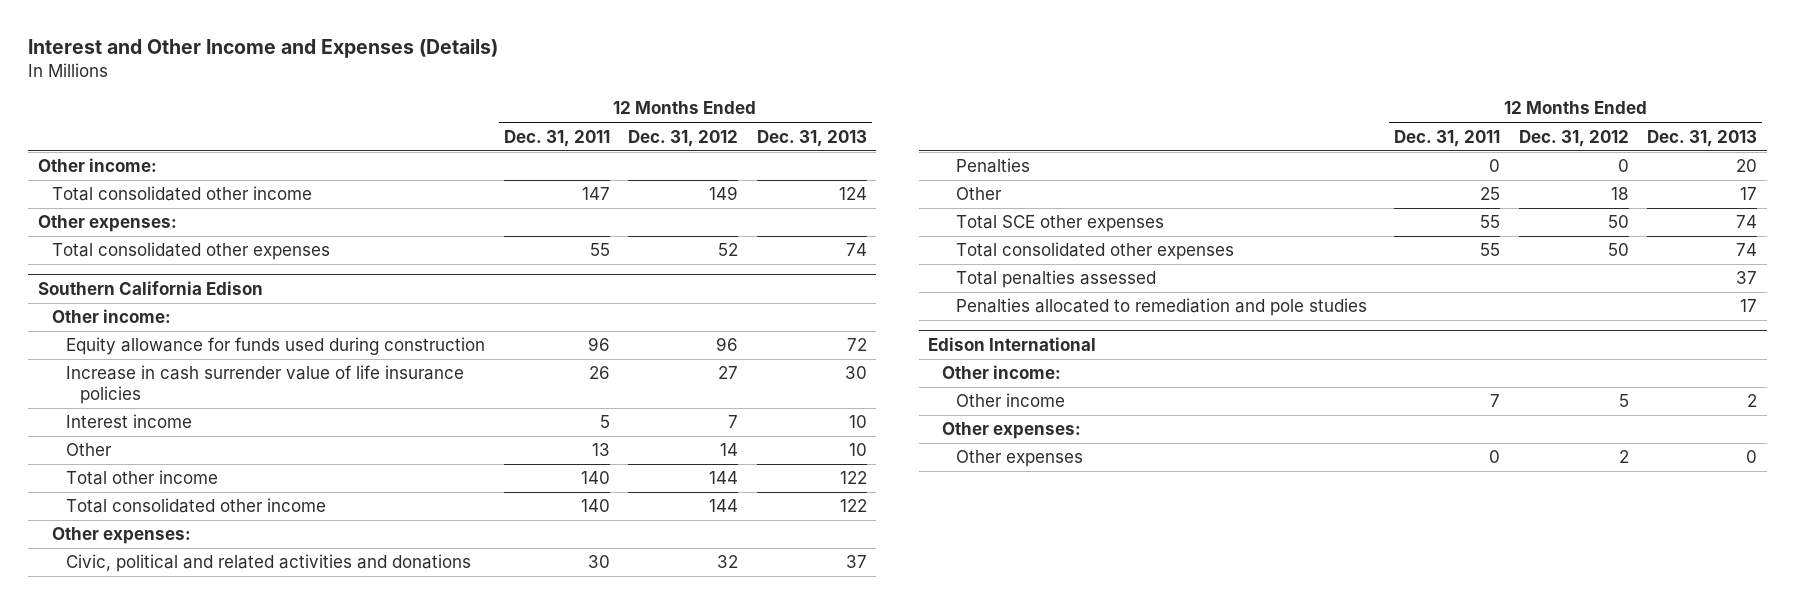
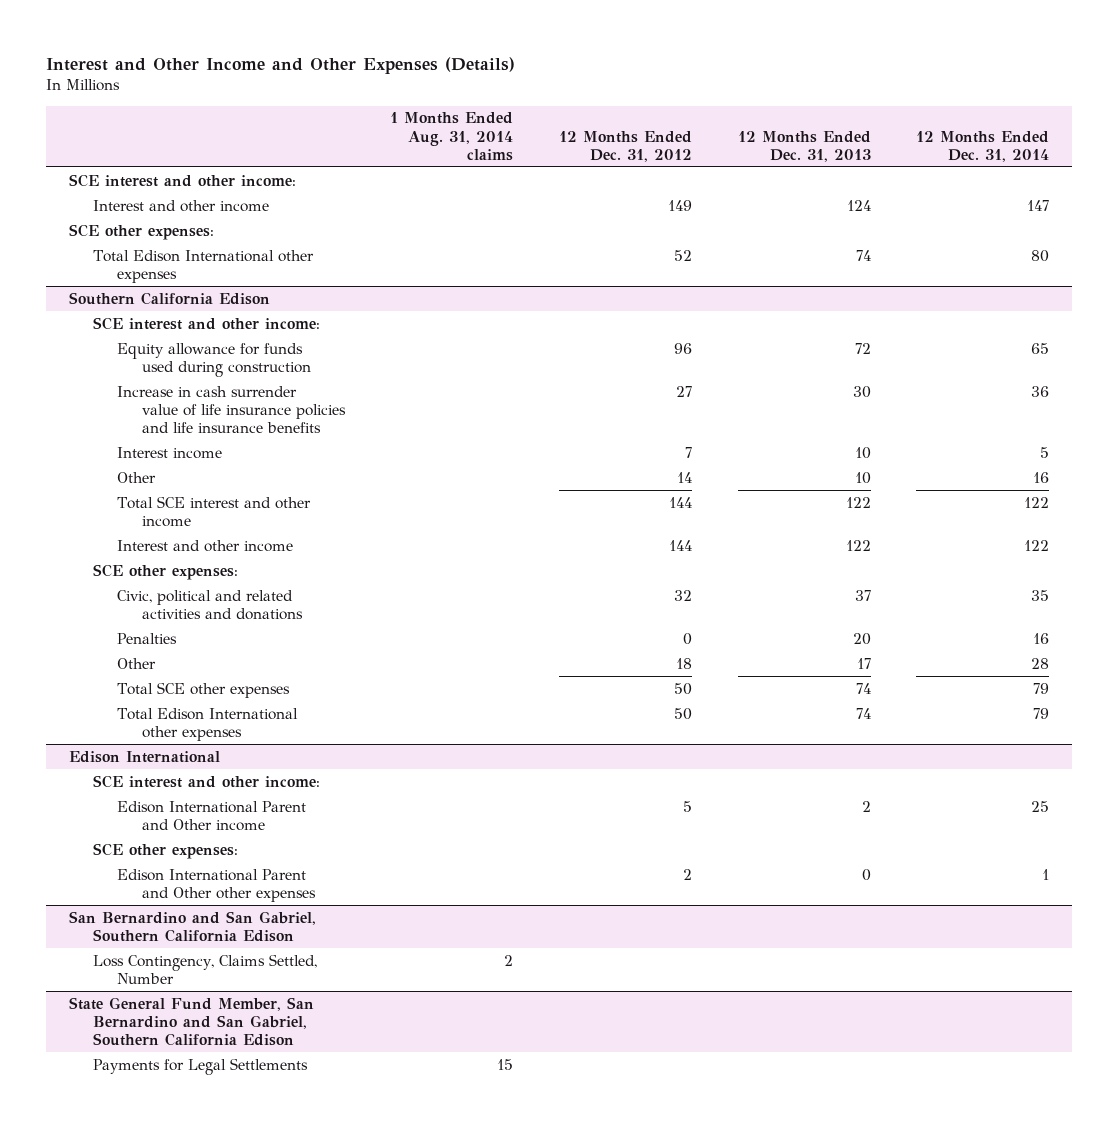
- Interest and Other Income and Expenses (Details)
+ Interest and Other Income and Other Expenses (Details)
- | 12 Months Ended Dec. 31, 2011 | 12 Months Ended Dec. 31, 2012 | 12 Months Ended Dec. 31, 2013
+ | 1 Months Ended Aug. 31, 2014 claims | 12 Months Ended Dec. 31, 2012 | 12 Months Ended Dec. 31, 2013 | 12 Months Ended Dec. 31, 2014
- Other income:
- Total consolidated other income | 147 | 149 | 124
- Other expenses:
- Total consolidated other expenses | 55 | 52 | 74
+ SCE interest and other income:
+ Interest and other income | | 149 | 124 | 147
+ SCE other expenses:
+ Total Edison International other expenses | | 52 | 74 | 80
@ Southern California Edison
- Other income:
+ SCE interest and other income:
- Increase in cash surrender value of life insurance policies | 26 | 27 | 30
+ Increase in cash surrender value of life insurance policies and life insurance benefits | | 27 | 30 | 36
- Total other income | 140 | 144 | 122
- Total consolidated other income | 140 | 144 | 122
- Other expenses:
+ Total SCE interest and other income | | 144 | 122 | 122
+ Interest and other income | | 144 | 122 | 122
+ SCE other expenses:
- Total consolidated other expenses | 55 | 50 | 74
- Total penalties assessed | | | 37
- Penalties allocated to remediation and pole studies | | | 17
+ Total Edison International other expenses | | 50 | 74 | 79
@ Edison International
- Other income:
- Other income | 7 | 5 | 2
- Other expenses:
- Other expenses | 0 | 2 | 0
+ SCE interest and other income:
+ Edison International Parent and Other income | | 5 | 2 | 25
+ SCE other expenses:
+ Edison International Parent and Other other expenses | | 2 | 0 | 1
+ San Bernardino and San Gabriel, Southern California Edison
+ Loss Contingency, Claims Settled, Number | 2 | | |
+ State General Fund Member, San Bernardino and San Gabriel, Southern California Edison
+ Payments for Legal Settlements | 15 | | |

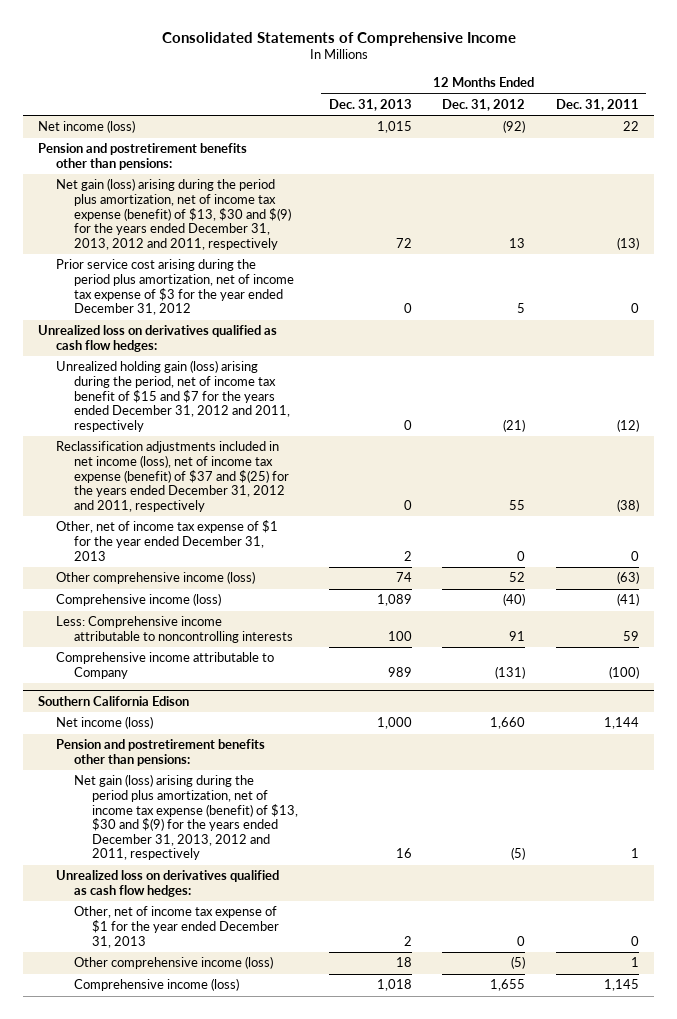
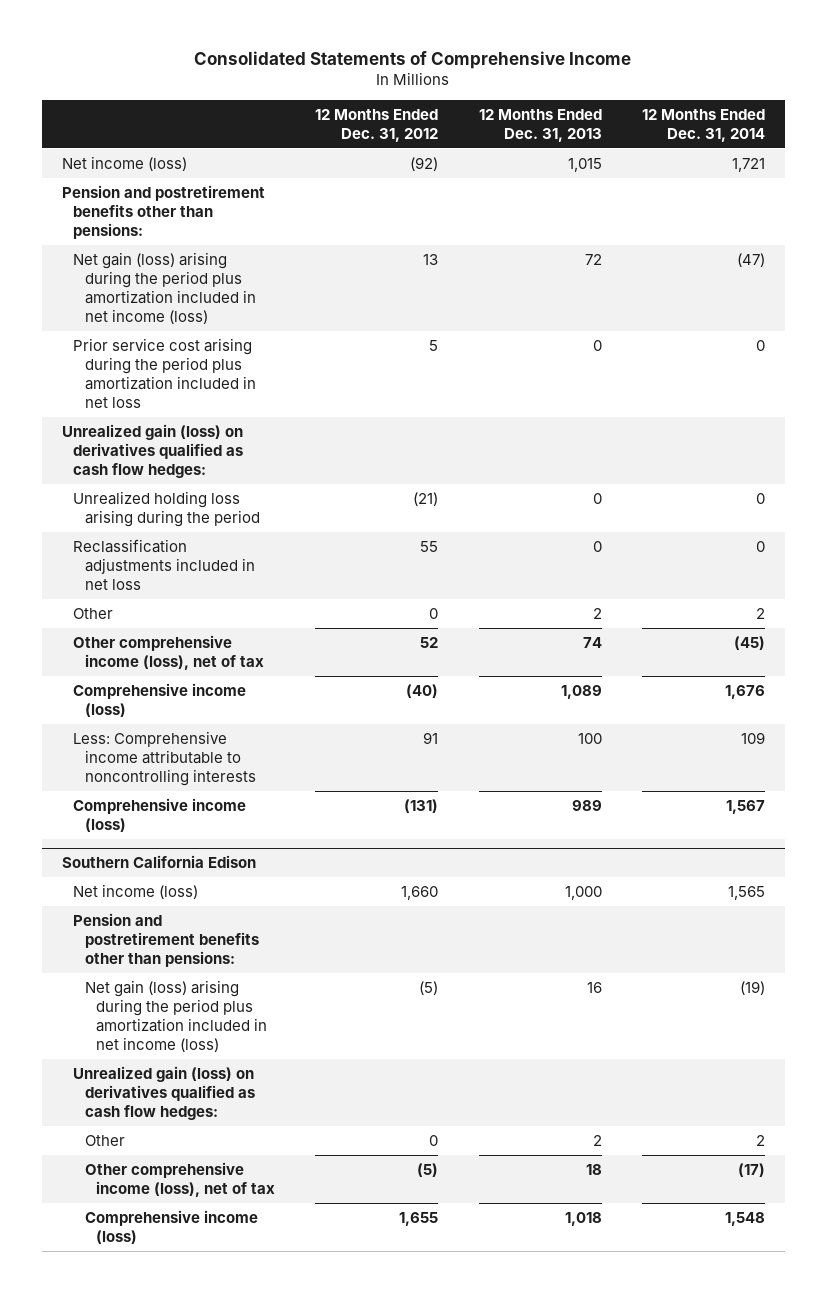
- | 12 Months Ended Dec. 31, 2013 | 12 Months Ended Dec. 31, 2012 | 12 Months Ended Dec. 31, 2011
+ | 12 Months Ended Dec. 31, 2012 | 12 Months Ended Dec. 31, 2013 | 12 Months Ended Dec. 31, 2014
- Net gain (loss) arising during the period plus amortization, net of income tax expense (benefit) of $13, $30 and $(9) for the years ended December 31, 2013, 2012 and 2011, respectively | 72 | 13 | (13)
- Prior service cost arising during the period plus amortization, net of income tax expense of $3 for the year ended December 31, 2012 | 0 | 5 | 0
- Unrealized loss on derivatives qualified as cash flow hedges:
- Unrealized holding gain (loss) arising during the period, net of income tax benefit of $15 and $7 for the years ended December 31, 2012 and 2011, respectively | 0 | (21) | (12)
- Reclassification adjustments included in net income (loss), net of income tax expense (benefit) of $37 and $(25) for the years ended December 31, 2012 and 2011, respectively | 0 | 55 | (38)
- Other, net of income tax expense of $1 for the year ended December 31, 2013 | 2 | 0 | 0
- Other comprehensive income (loss) | 74 | 52 | (63)
+ Net gain (loss) arising during the period plus amortization included in net income (loss) | 13 | 72 | (47)
+ Prior service cost arising during the period plus amortization included in net loss | 5 | 0 | 0
+ Unrealized gain (loss) on derivatives qualified as cash flow hedges:
+ Unrealized holding loss arising during the period | (21) | 0 | 0
+ Reclassification adjustments included in net loss | 55 | 0 | 0
+ Other | 0 | 2 | 2
+ Other comprehensive income (loss), net of tax | 52 | 74 | (45)
- Comprehensive income attributable to Company | 989 | (131) | (100)
+ Comprehensive income (loss) | (131) | 989 | 1,567
@ Southern California Edison
- Net gain (loss) arising during the period plus amortization, net of income tax expense (benefit) of $13, $30 and $(9) for the years ended December 31, 2013, 2012 and 2011, respectively | 16 | (5) | 1
- Unrealized loss on derivatives qualified as cash flow hedges:
- Other, net of income tax expense of $1 for the year ended December 31, 2013 | 2 | 0 | 0
- Other comprehensive income (loss) | 18 | (5) | 1
+ Net gain (loss) arising during the period plus amortization included in net income (loss) | (5) | 16 | (19)
+ Unrealized gain (loss) on derivatives qualified as cash flow hedges:
+ Other | 0 | 2 | 2
+ Other comprehensive income (loss), net of tax | (5) | 18 | (17)

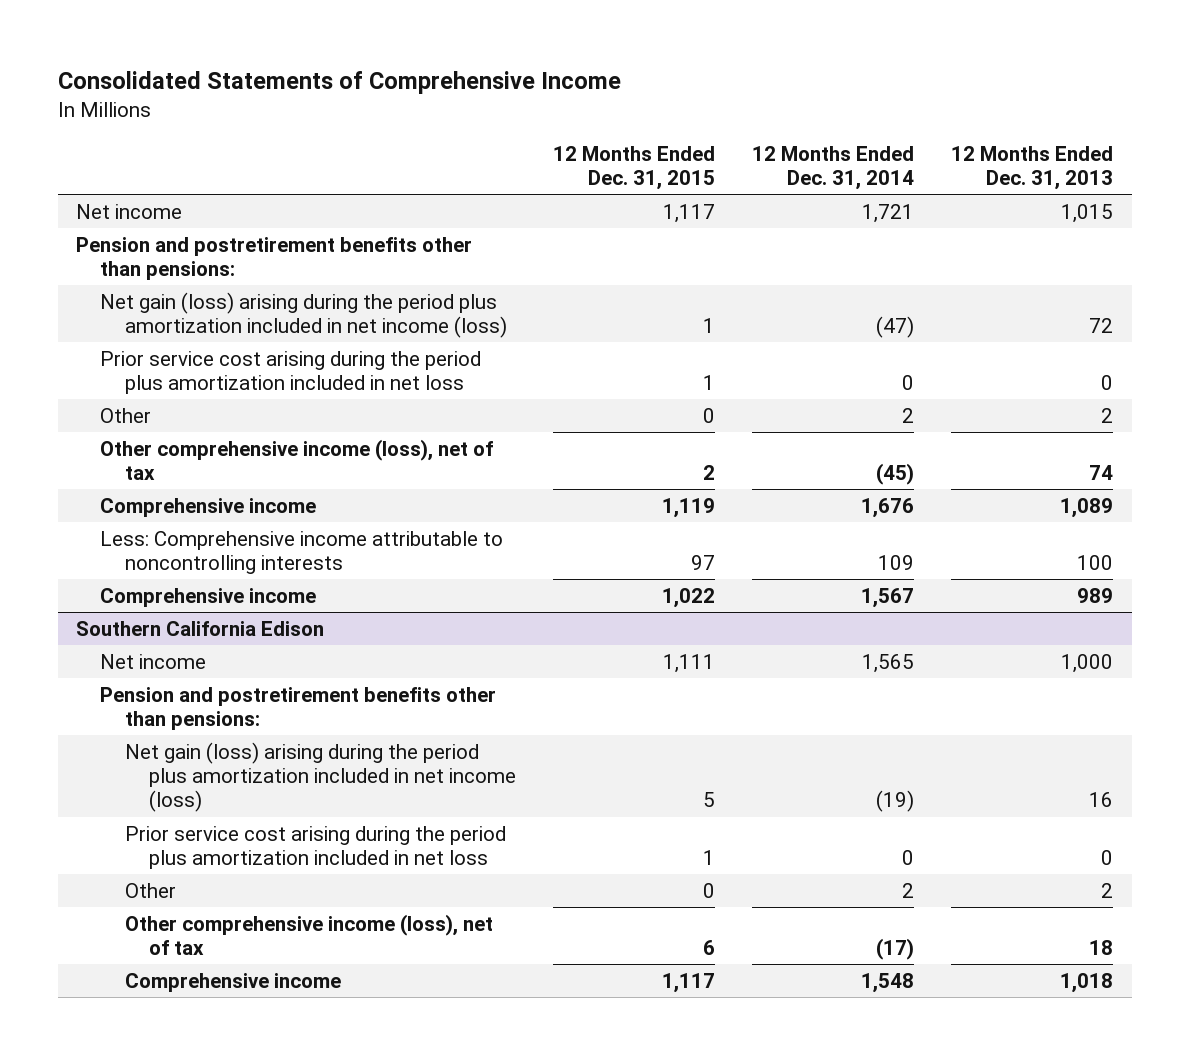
- | 12 Months Ended Dec. 31, 2012 | 12 Months Ended Dec. 31, 2013 | 12 Months Ended Dec. 31, 2014
+ | 12 Months Ended Dec. 31, 2015 | 12 Months Ended Dec. 31, 2014 | 12 Months Ended Dec. 31, 2013
- Net income (loss) | (92) | 1,015 | 1,721
+ Net income | 1,117 | 1,721 | 1,015
- Unrealized gain (loss) on derivatives qualified as cash flow hedges:
- Unrealized holding loss arising during the period | (21) | 0 | 0
- Reclassification adjustments included in net loss | 55 | 0 | 0
- Comprehensive income (loss) | (40) | 1,089 | 1,676
+ Comprehensive income | 1,119 | 1,676 | 1,089
- Comprehensive income (loss) | (131) | 989 | 1,567
+ Comprehensive income | 1,022 | 1,567 | 989
@ Southern California Edison
- Net income (loss) | 1,660 | 1,000 | 1,565
+ Net income | 1,111 | 1,565 | 1,000
- Unrealized gain (loss) on derivatives qualified as cash flow hedges:
+ Prior service cost arising during the period plus amortization included in net loss | 1 | 0 | 0
- Comprehensive income (loss) | 1,655 | 1,018 | 1,548
+ Comprehensive income | 1,117 | 1,548 | 1,018

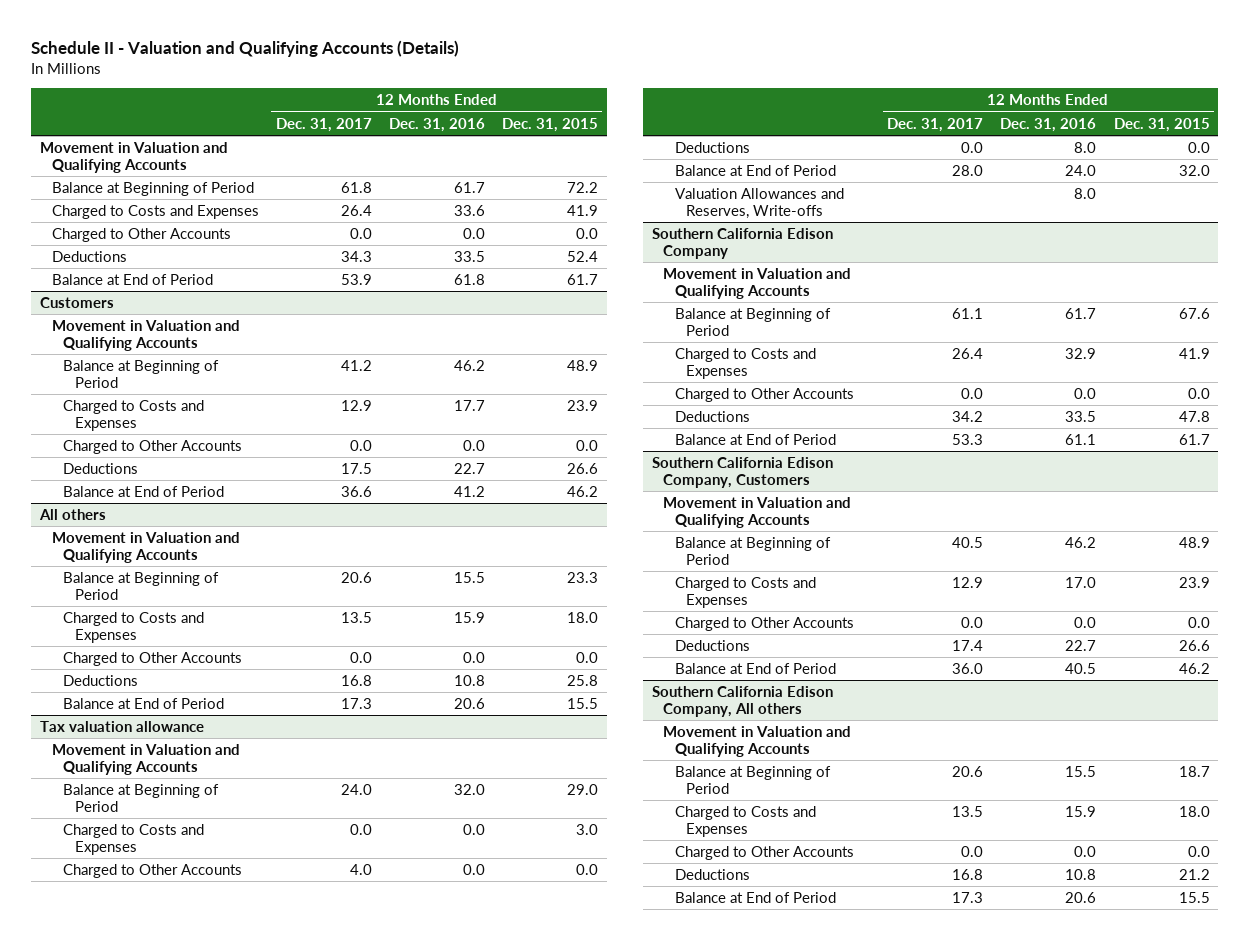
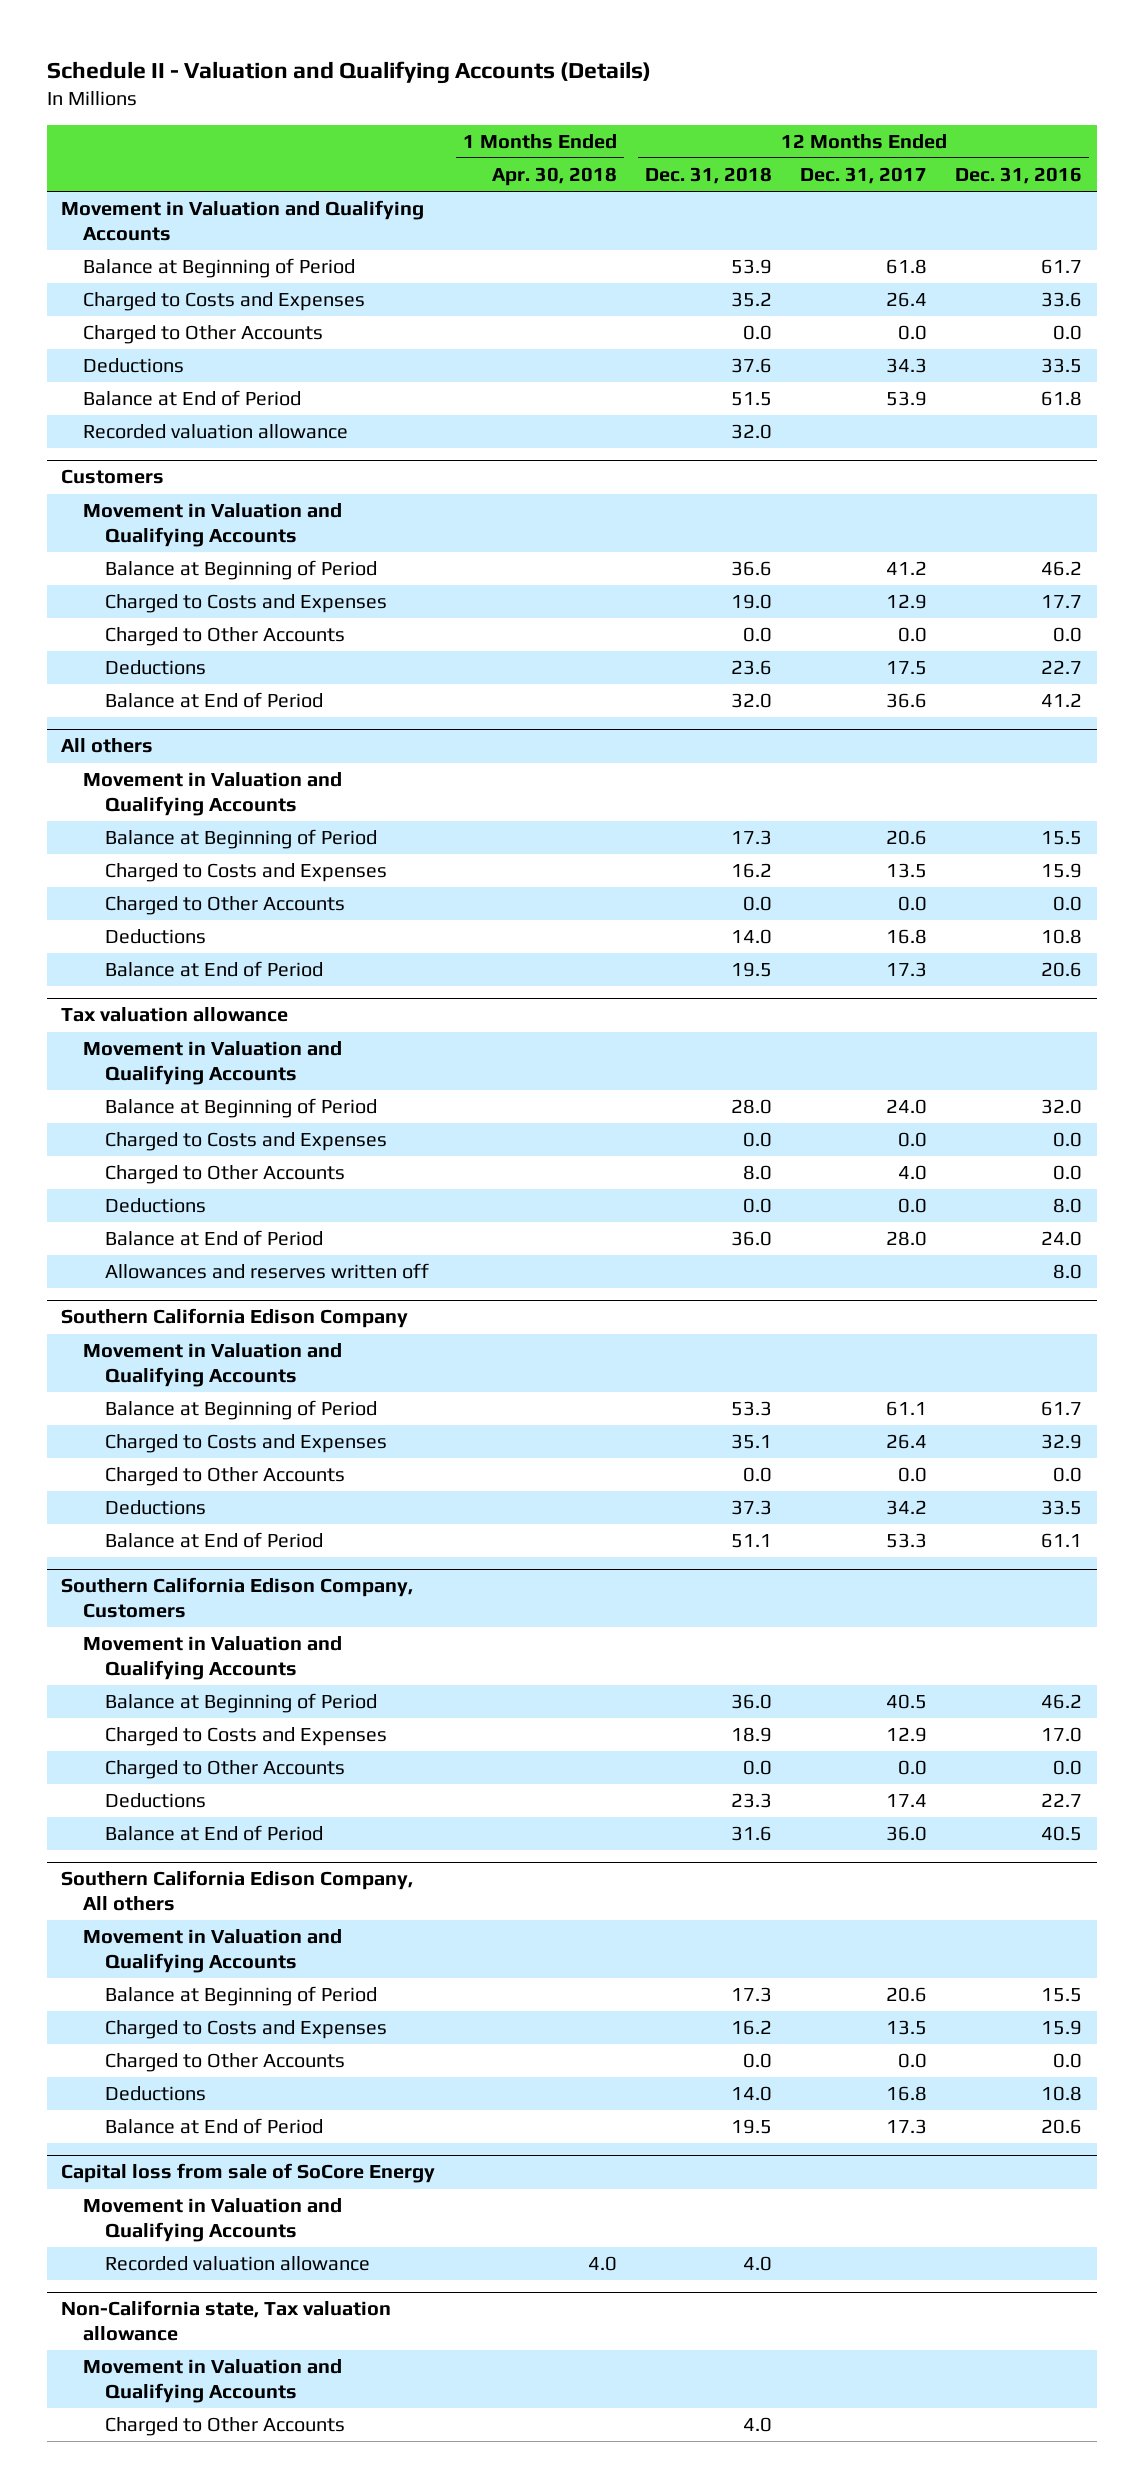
- | 12 Months Ended Dec. 31, 2017 | 12 Months Ended Dec. 31, 2016 | 12 Months Ended Dec. 31, 2015
+ | 1 Months Ended Apr. 30, 2018 | 12 Months Ended Dec. 31, 2018 | 12 Months Ended Dec. 31, 2017 | 12 Months Ended Dec. 31, 2016
+ Recorded valuation allowance | | 32.0 | |
@ Tax valuation allowance
- Valuation Allowances and Reserves, Write-offs | | 8.0 |
+ Allowances and reserves written off | | | | 8.0
+ Capital loss from sale of SoCore Energy
+ Movement in Valuation and Qualifying Accounts
+ Recorded valuation allowance | 4.0 | 4.0 | |
+ Non-California state, Tax valuation allowance
+ Movement in Valuation and Qualifying Accounts
+ Charged to Other Accounts | | 4.0 | |

